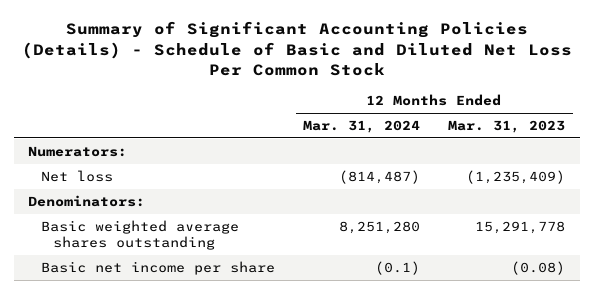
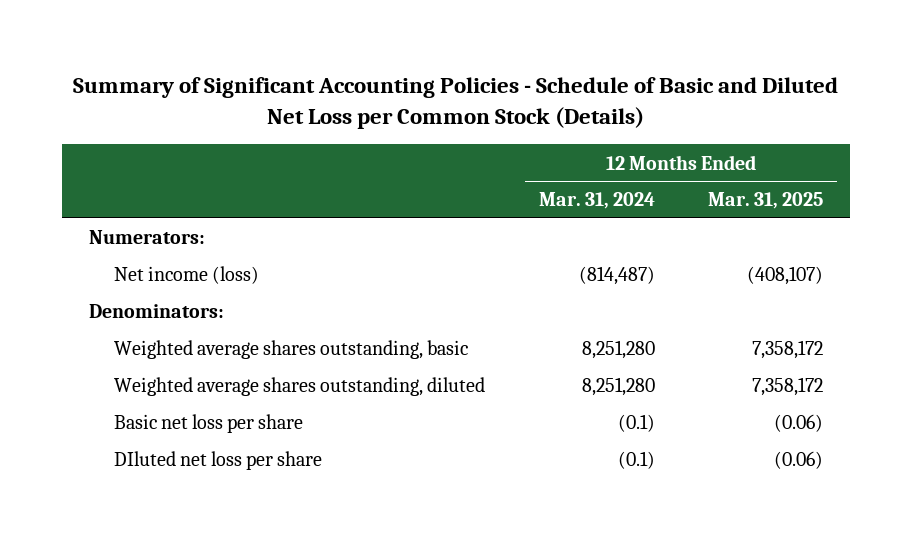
- Summary of Significant Accounting Policies (Details) - Schedule of Basic and Diluted Net Loss Per Common Stock
+ Summary of Significant Accounting Policies - Schedule of Basic and Diluted Net Loss per Common Stock (Details)
- | 12 Months Ended Mar. 31, 2024 | 12 Months Ended Mar. 31, 2023
+ | 12 Months Ended Mar. 31, 2024 | 12 Months Ended Mar. 31, 2025
- Net loss | (814,487) | (1,235,409)
+ Net income (loss) | (814,487) | (408,107)
- Basic weighted average shares outstanding | 8,251,280 | 15,291,778
- Basic net income per share | (0.1) | (0.08)
+ Weighted average shares outstanding, basic | 8,251,280 | 7,358,172
+ Weighted average shares outstanding, diluted | 8,251,280 | 7,358,172
+ Basic net loss per share | (0.1) | (0.06)
+ DIluted net loss per share | (0.1) | (0.06)

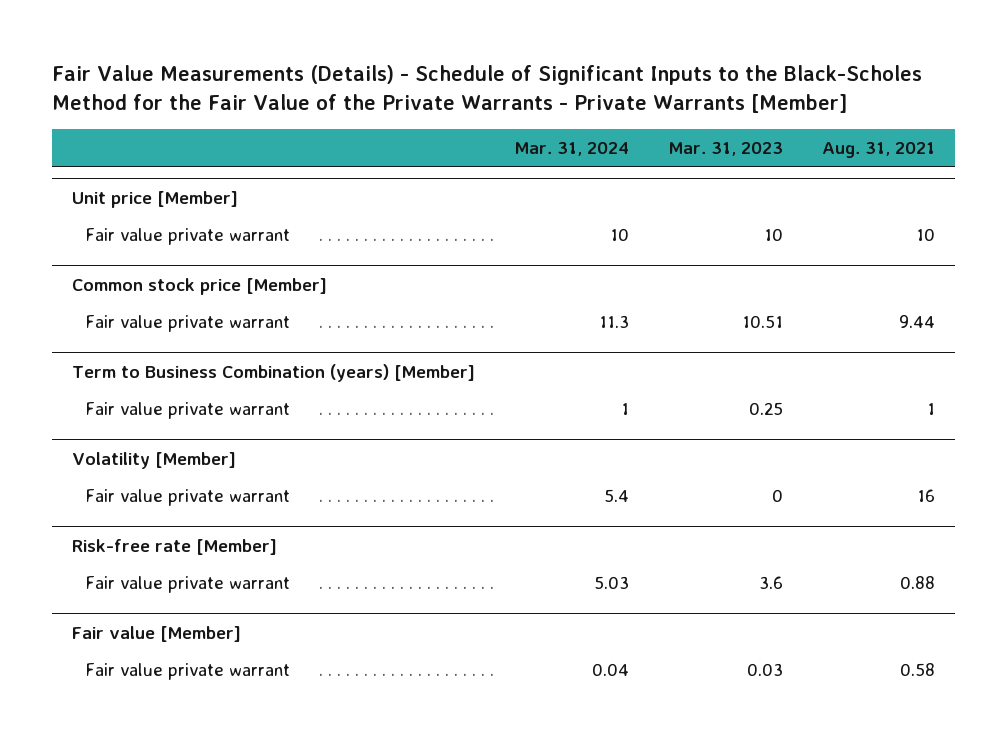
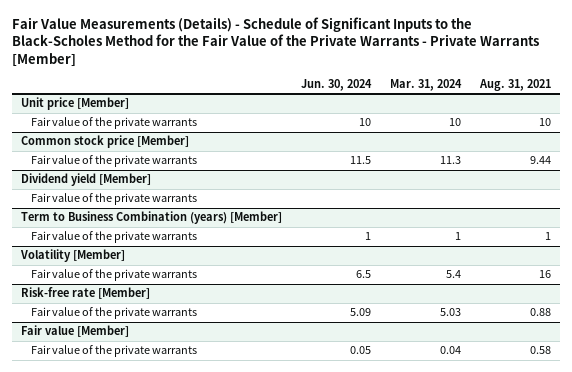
- | Mar. 31, 2024 | Mar. 31, 2023 | Aug. 31, 2021
+ | Jun. 30, 2024 | Mar. 31, 2024 | Aug. 31, 2021
@ Unit price [Member]
- Fair value private warrant | 10 | 10 | 10
+ Fair value of the private warrants | 10 | 10 | 10
@ Common stock price [Member]
- Fair value private warrant | 11.3 | 10.51 | 9.44
+ Fair value of the private warrants | 11.5 | 11.3 | 9.44
+ Dividend yield [Member]
+ Fair value of the private warrants
@ Term to Business Combination (years) [Member]
- Fair value private warrant | 1 | 0.25 | 1
+ Fair value of the private warrants | 1 | 1 | 1
@ Volatility [Member]
- Fair value private warrant | 5.4 | 0 | 16
+ Fair value of the private warrants | 6.5 | 5.4 | 16
@ Risk-free rate [Member]
- Fair value private warrant | 5.03 | 3.6 | 0.88
+ Fair value of the private warrants | 5.09 | 5.03 | 0.88
@ Fair value [Member]
- Fair value private warrant | 0.04 | 0.03 | 0.58
+ Fair value of the private warrants | 0.05 | 0.04 | 0.58

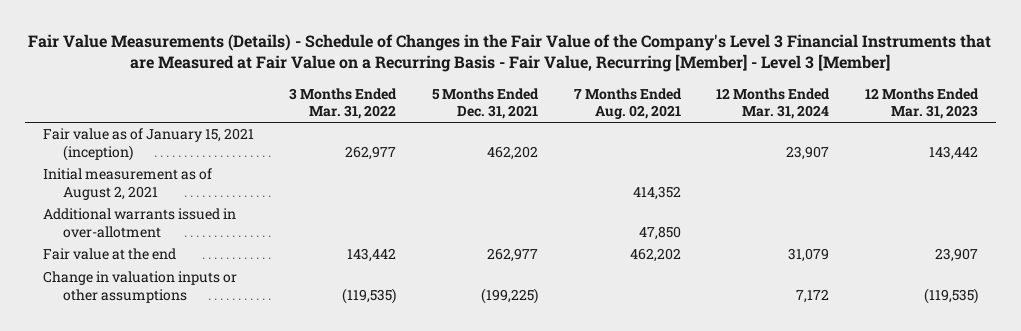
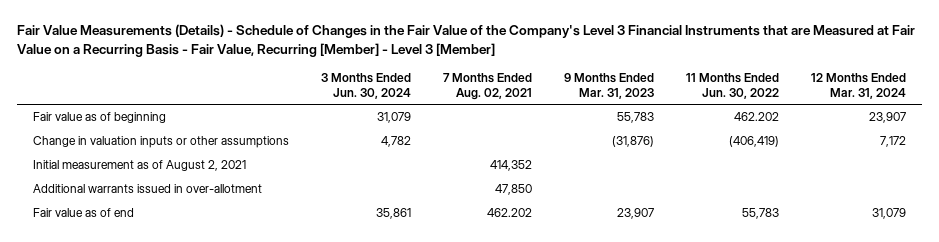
- | 3 Months Ended Mar. 31, 2022 | 5 Months Ended Dec. 31, 2021 | 7 Months Ended Aug. 02, 2021 | 12 Months Ended Mar. 31, 2024 | 12 Months Ended Mar. 31, 2023
+ | 3 Months Ended Jun. 30, 2024 | 7 Months Ended Aug. 02, 2021 | 9 Months Ended Mar. 31, 2023 | 11 Months Ended Jun. 30, 2022 | 12 Months Ended Mar. 31, 2024
- Fair value as of January 15, 2021 (inception) | 262,977 | 462,202 | | 23,907 | 143,442
+ Fair value as of beginning | 31,079 | | 55,783 | 462.202 | 23,907
moved up: Change in valuation inputs or other assumptions | 4,782 | | (31,876) | (406,419) | 7,172
- Fair value at the end | 143,442 | 262,977 | 462,202 | 31,079 | 23,907
+ Fair value as of end | 35,861 | 462.202 | 23,907 | 55,783 | 31,079

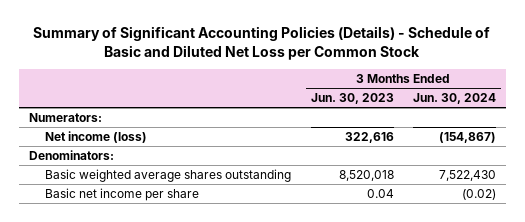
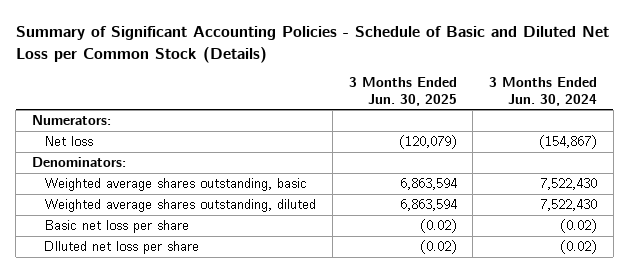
- Summary of Significant Accounting Policies (Details) - Schedule of Basic and Diluted Net Loss per Common Stock
+ Summary of Significant Accounting Policies - Schedule of Basic and Diluted Net Loss per Common Stock (Details)
- | 3 Months Ended Jun. 30, 2023 | 3 Months Ended Jun. 30, 2024
+ | 3 Months Ended Jun. 30, 2025 | 3 Months Ended Jun. 30, 2024
- Net income (loss) | 322,616 | (154,867)
+ Net loss | (120,079) | (154,867)
- Basic weighted average shares outstanding | 8,520,018 | 7,522,430
- Basic net income per share | 0.04 | (0.02)
+ Weighted average shares outstanding, basic | 6,863,594 | 7,522,430
+ Weighted average shares outstanding, diluted | 6,863,594 | 7,522,430
+ Basic net loss per share | (0.02) | (0.02)
+ DIluted net loss per share | (0.02) | (0.02)

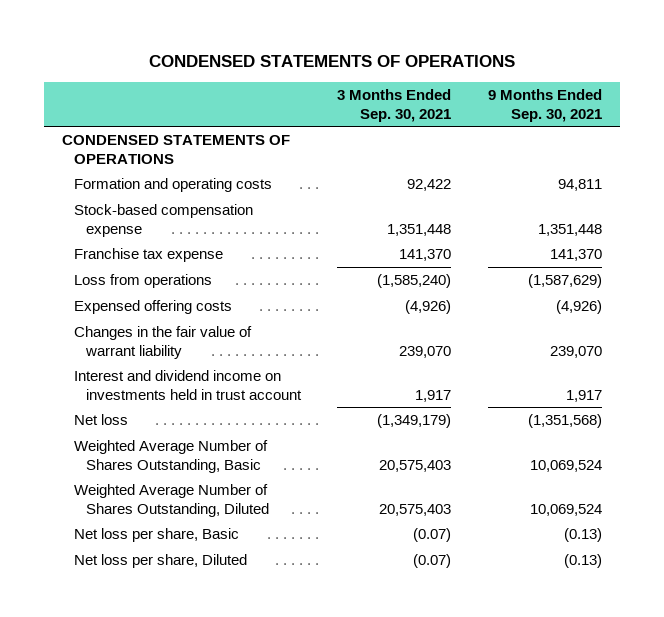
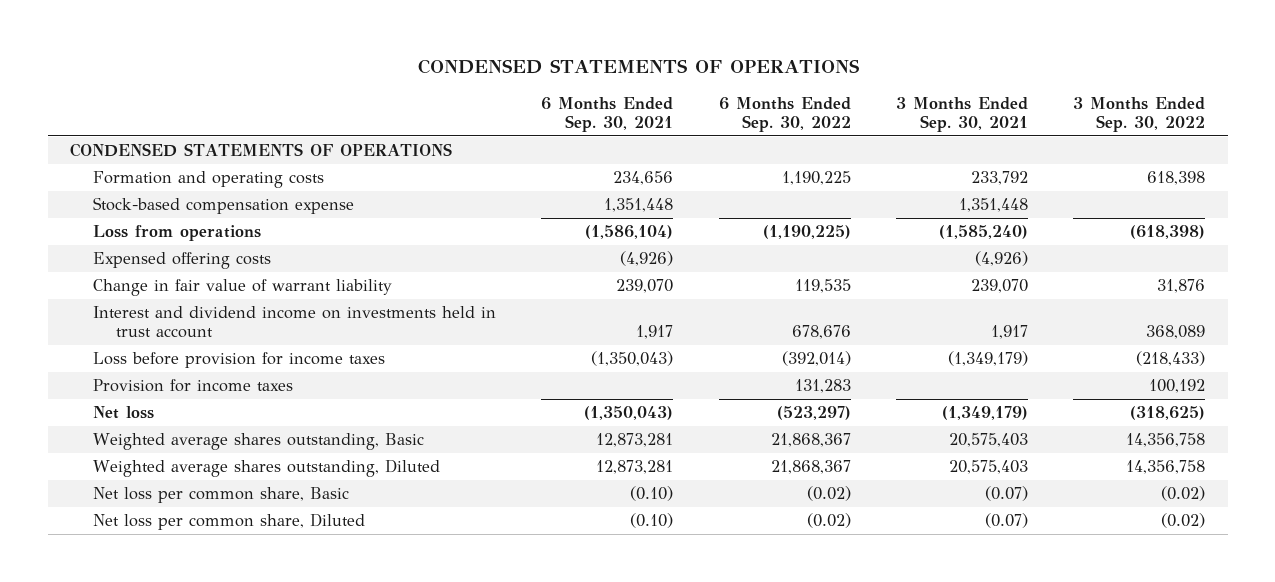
- | 3 Months Ended Sep. 30, 2021 | 9 Months Ended Sep. 30, 2021
+ | 6 Months Ended Sep. 30, 2021 | 6 Months Ended Sep. 30, 2022 | 3 Months Ended Sep. 30, 2021 | 3 Months Ended Sep. 30, 2022
- Formation and operating costs | 92,422 | 94,811
+ Formation and operating costs | 234,656 | 1,190,225 | 233,792 | 618,398
- Franchise tax expense | 141,370 | 141,370
- Changes in the fair value of warrant liability | 239,070 | 239,070
+ Change in fair value of warrant liability | 239,070 | 119,535 | 239,070 | 31,876
+ Loss before provision for income taxes | (1,350,043) | (392,014) | (1,349,179) | (218,433)
+ Provision for income taxes | | 131,283 | | 100,192
- Weighted Average Number of Shares Outstanding, Basic | 20,575,403 | 10,069,524
- Weighted Average Number of Shares Outstanding, Diluted | 20,575,403 | 10,069,524
- Net loss per share, Basic | (0.07) | (0.13)
- Net loss per share, Diluted | (0.07) | (0.13)
+ Weighted average shares outstanding, Basic | 12,873,281 | 21,868,367 | 20,575,403 | 14,356,758
+ Weighted average shares outstanding, Diluted | 12,873,281 | 21,868,367 | 20,575,403 | 14,356,758
+ Net loss per common share, Basic | (0.10) | (0.02) | (0.07) | (0.02)
+ Net loss per common share, Diluted | (0.10) | (0.02) | (0.07) | (0.02)

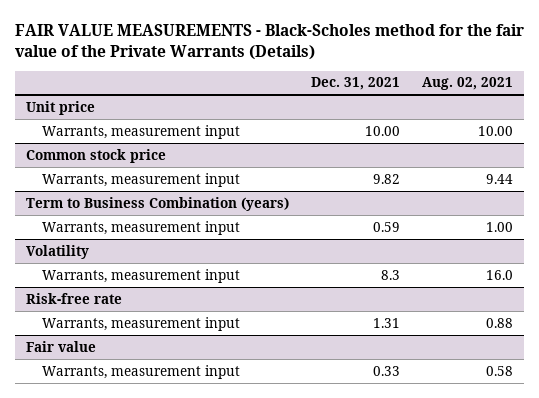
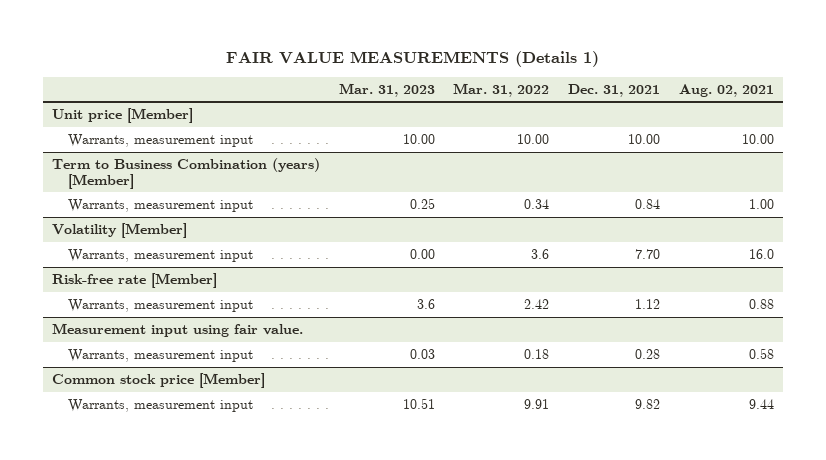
- FAIR VALUE MEASUREMENTS - Black-Scholes method for the fair value of the Private Warrants (Details)
+ FAIR VALUE MEASUREMENTS (Details 1)
- | Dec. 31, 2021 | Aug. 02, 2021
+ | Mar. 31, 2023 | Mar. 31, 2022 | Dec. 31, 2021 | Aug. 02, 2021
- Unit price
+ Unit price [Member]
- Common stock price
+ Term to Business Combination (years) [Member]
+ Warrants, measurement input | 0.25 | 0.34 | 0.84 | 1.00
+ Volatility [Member]
+ Warrants, measurement input | 0.00 | 3.6 | 7.70 | 16.0
+ Risk-free rate [Member]
+ Warrants, measurement input | 3.6 | 2.42 | 1.12 | 0.88
+ Measurement input using fair value.
+ Warrants, measurement input | 0.03 | 0.18 | 0.28 | 0.58
+ Common stock price [Member]
- Term to Business Combination (years)
- Warrants, measurement input | 0.59 | 1.00
- Volatility
- Warrants, measurement input | 8.3 | 16.0
- Risk-free rate
- Warrants, measurement input | 1.31 | 0.88
- Fair value
- Warrants, measurement input | 0.33 | 0.58

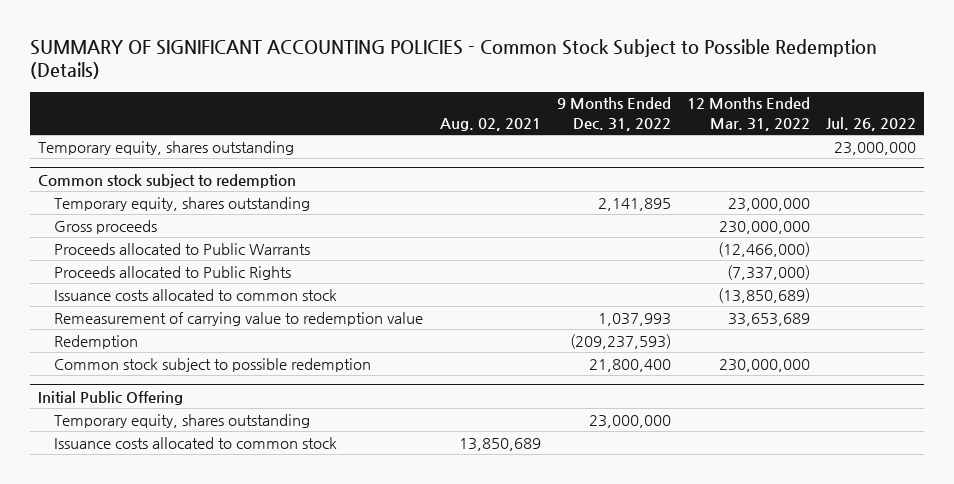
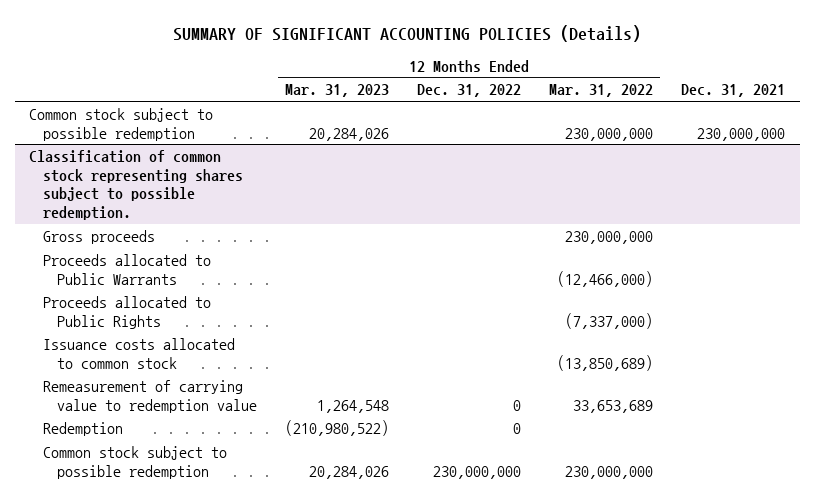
- SUMMARY OF SIGNIFICANT ACCOUNTING POLICIES - Common Stock Subject to Possible Redemption (Details)
+ SUMMARY OF SIGNIFICANT ACCOUNTING POLICIES (Details)
- | Aug. 02, 2021 | 9 Months Ended Dec. 31, 2022 | 12 Months Ended Mar. 31, 2022 | Jul. 26, 2022
+ | 12 Months Ended Mar. 31, 2023 | 12 Months Ended Dec. 31, 2022 | 12 Months Ended Mar. 31, 2022 | Dec. 31, 2021
- Temporary equity, shares outstanding | | | | 23,000,000
- Common stock subject to redemption
- Temporary equity, shares outstanding | | 2,141,895 | 23,000,000 |
+ Common stock subject to possible redemption | 20,284,026 | | 230,000,000 | 230,000,000
+ Classification of common stock representing shares subject to possible redemption.
- Initial Public Offering
- Temporary equity, shares outstanding | | 23,000,000 | |
- Issuance costs allocated to common stock | 13,850,689 | | |

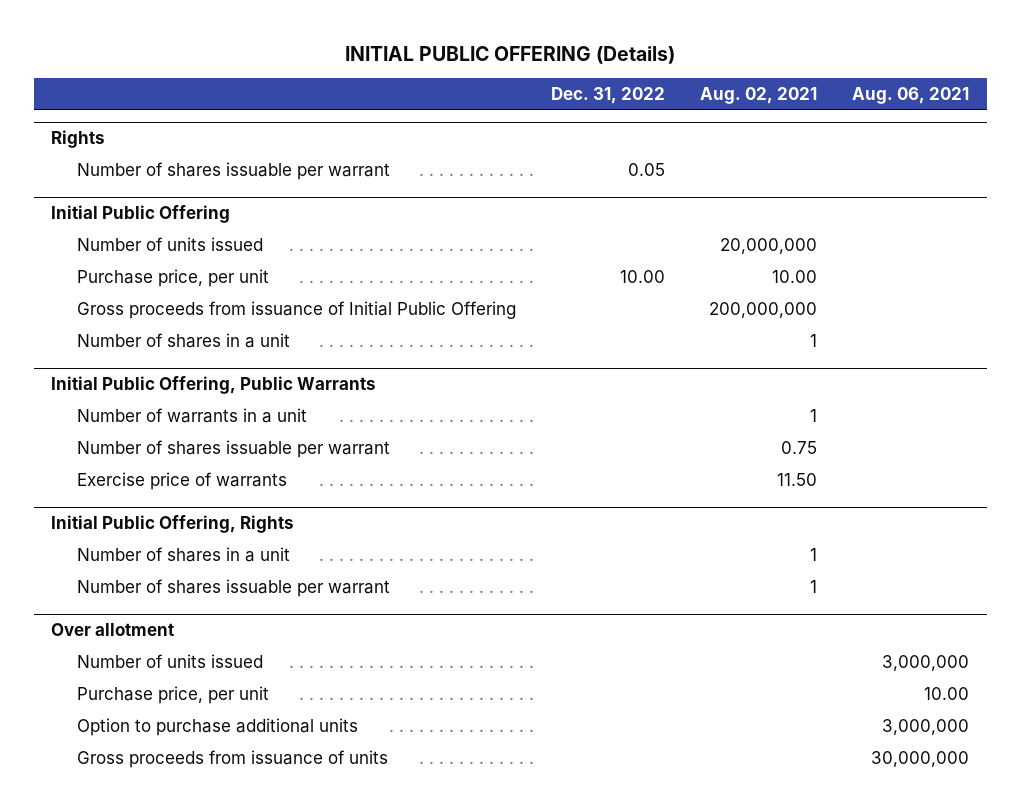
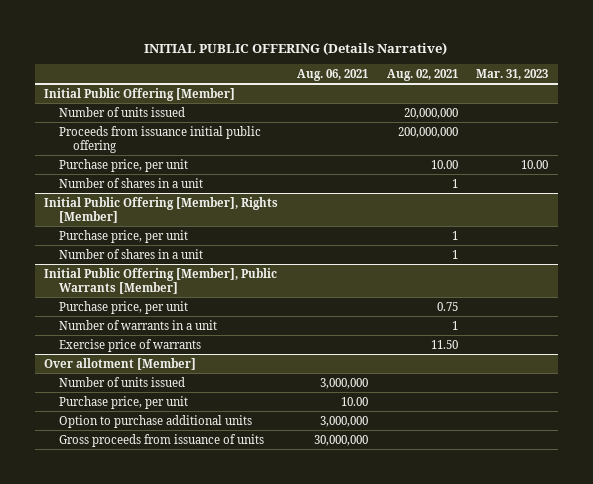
- INITIAL PUBLIC OFFERING (Details)
+ INITIAL PUBLIC OFFERING (Details Narrative)
- | Dec. 31, 2022 | Aug. 02, 2021 | Aug. 06, 2021
+ | Aug. 06, 2021 | Aug. 02, 2021 | Mar. 31, 2023
- Rights
- Number of shares issuable per warrant | 0.05 | |
- Initial Public Offering
+ Initial Public Offering [Member]
+ Proceeds from issuance initial public offering | | 200,000,000 |
- Gross proceeds from issuance of Initial Public Offering | | 200,000,000 |
- Initial Public Offering, Public Warrants
+ Initial Public Offering [Member], Rights [Member]
+ Purchase price, per unit | | 1 |
+ Number of shares in a unit | | 1 |
+ Initial Public Offering [Member], Public Warrants [Member]
+ Purchase price, per unit | | 0.75 |
- Number of shares issuable per warrant | | 0.75 |
- Initial Public Offering, Rights
- Number of shares in a unit | | 1 |
- Number of shares issuable per warrant | | 1 |
- Over allotment
+ Over allotment [Member]

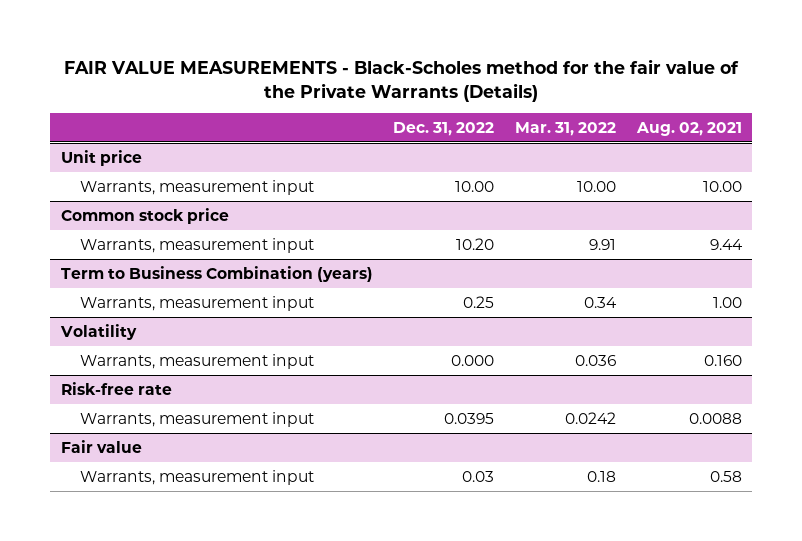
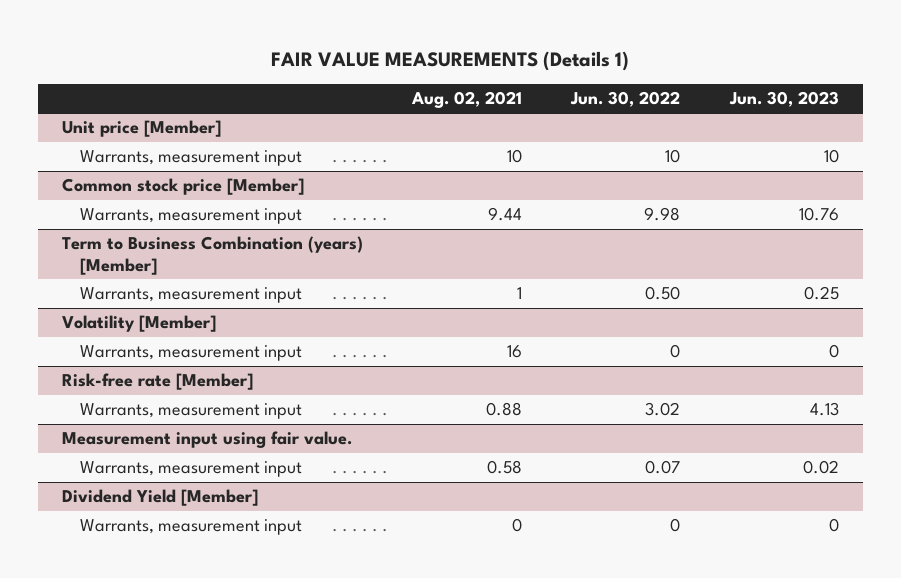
- FAIR VALUE MEASUREMENTS - Black-Scholes method for the fair value of the Private Warrants (Details)
+ FAIR VALUE MEASUREMENTS (Details 1)
- | Dec. 31, 2022 | Mar. 31, 2022 | Aug. 02, 2021
+ | Aug. 02, 2021 | Jun. 30, 2022 | Jun. 30, 2023
- Unit price
- Warrants, measurement input | 10.00 | 10.00 | 10.00
- Common stock price
+ Unit price [Member]
+ Warrants, measurement input | 10 | 10 | 10
+ Common stock price [Member]
- Term to Business Combination (years)
- Warrants, measurement input | 0.25 | 0.34 | 1.00
- Volatility
- Warrants, measurement input | 0.000 | 0.036 | 0.160
- Risk-free rate
- Warrants, measurement input | 0.0395 | 0.0242 | 0.0088
- Fair value
+ Term to Business Combination (years) [Member]
+ Warrants, measurement input | 1 | 0.50 | 0.25
+ Volatility [Member]
+ Warrants, measurement input | 16 | 0 | 0
+ Risk-free rate [Member]
+ Warrants, measurement input | 0.88 | 3.02 | 4.13
+ Measurement input using fair value.
+ Dividend Yield [Member]
+ Warrants, measurement input | 0 | 0 | 0

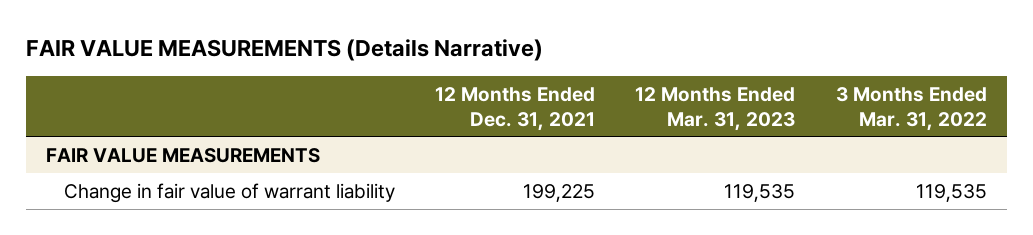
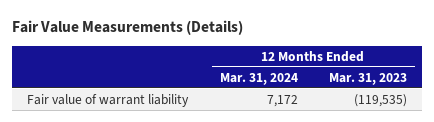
- FAIR VALUE MEASUREMENTS (Details Narrative)
+ Fair Value Measurements (Details)
- | 12 Months Ended Dec. 31, 2021 | 12 Months Ended Mar. 31, 2023 | 3 Months Ended Mar. 31, 2022
+ | 12 Months Ended Mar. 31, 2024 | 12 Months Ended Mar. 31, 2023
- FAIR VALUE MEASUREMENTS
- Change in fair value of warrant liability | 199,225 | 119,535 | 119,535
+ Fair value of warrant liability | 7,172 | (119,535)

